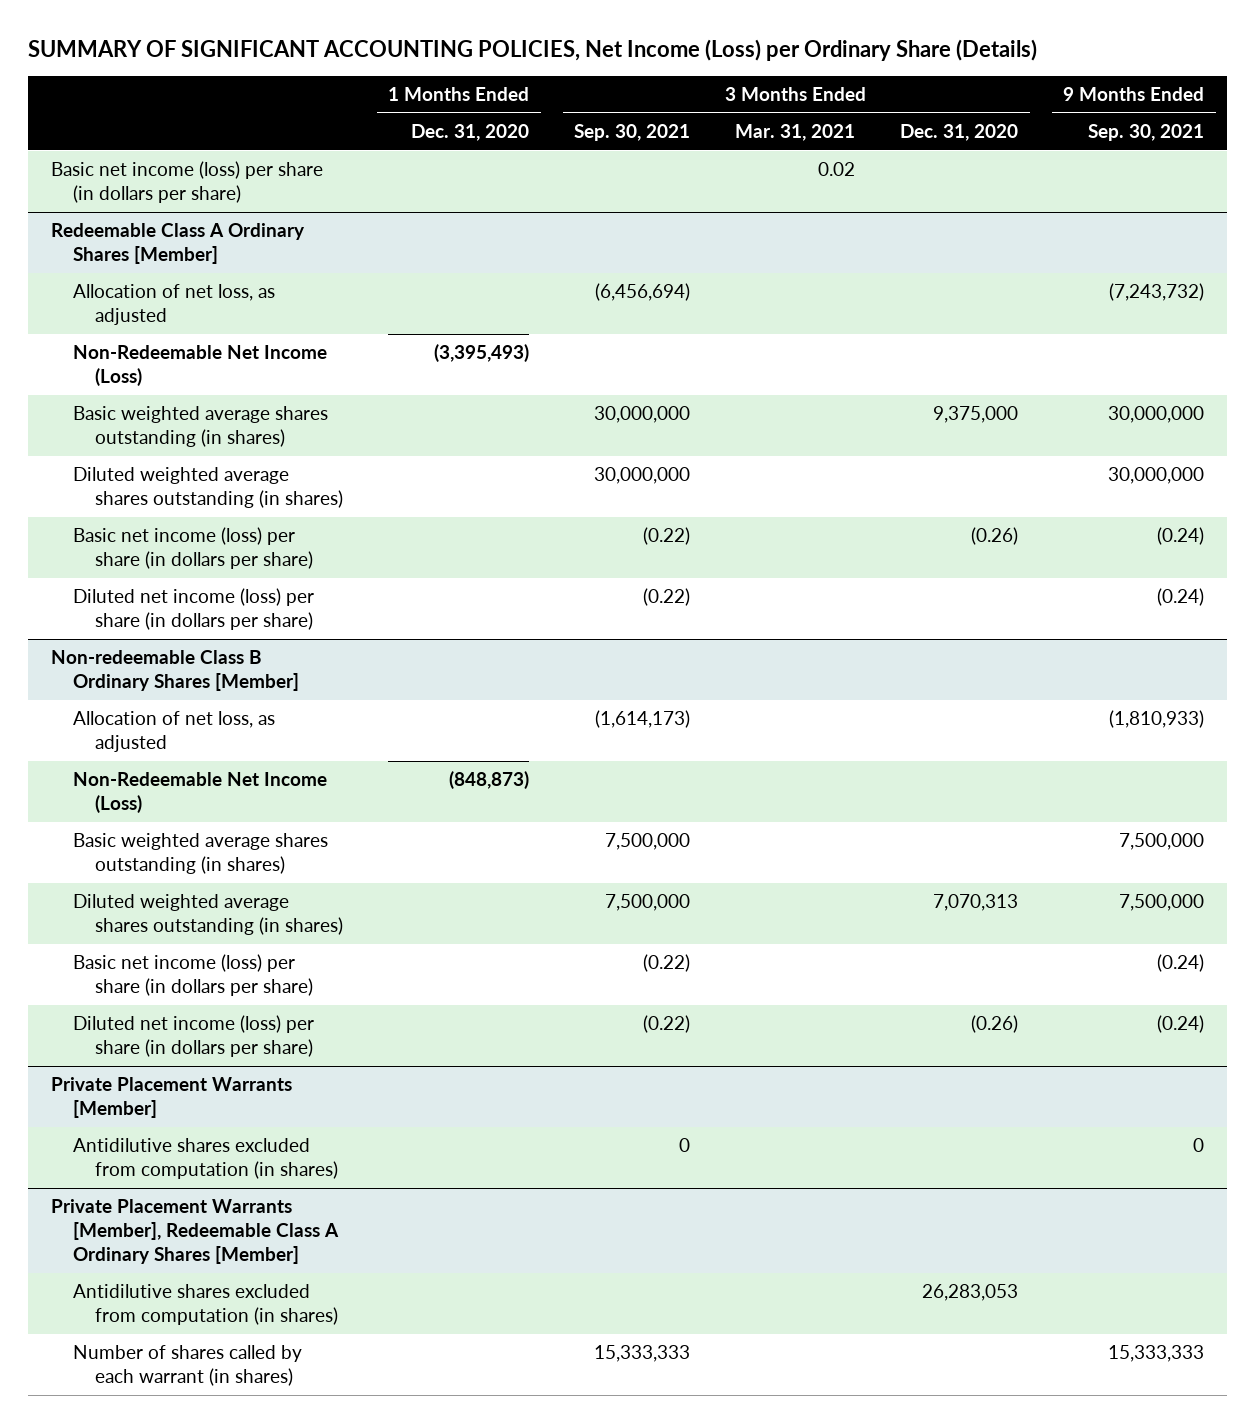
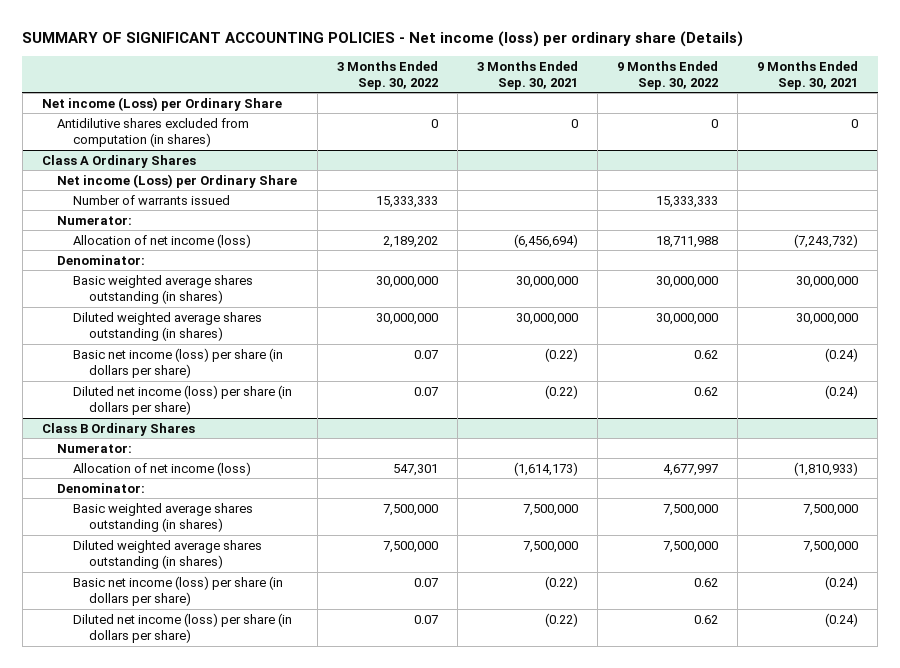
- SUMMARY OF SIGNIFICANT ACCOUNTING POLICIES, Net Income (Loss) per Ordinary Share (Details)
+ SUMMARY OF SIGNIFICANT ACCOUNTING POLICIES - Net income (loss) per ordinary share (Details)
- | 1 Months Ended Dec. 31, 2020 | 3 Months Ended Sep. 30, 2021 | 3 Months Ended Mar. 31, 2021 | 3 Months Ended Dec. 31, 2020 | 9 Months Ended Sep. 30, 2021
+ | 3 Months Ended Sep. 30, 2022 | 3 Months Ended Sep. 30, 2021 | 9 Months Ended Sep. 30, 2022 | 9 Months Ended Sep. 30, 2021
- Basic net income (loss) per share (in dollars per share) | | | 0.02 | |
- Redeemable Class A Ordinary Shares [Member]
- Allocation of net loss, as adjusted | | (6,456,694) | | | (7,243,732)
- Non-Redeemable Net Income (Loss) | (3,395,493) | | | |
+ Net income (Loss) per Ordinary Share
+ Antidilutive shares excluded from computation (in shares) | 0 | 0 | 0 | 0
+ Class A Ordinary Shares
+ Net income (Loss) per Ordinary Share
+ Number of warrants issued | 15,333,333 | | 15,333,333 |
+ Numerator:
+ Allocation of net income (loss) | 2,189,202 | (6,456,694) | 18,711,988 | (7,243,732)
+ Denominator:
- Non-redeemable Class B Ordinary Shares [Member]
- Allocation of net loss, as adjusted | | (1,614,173) | | | (1,810,933)
- Non-Redeemable Net Income (Loss) | (848,873) | | | |
+ Class B Ordinary Shares
+ Numerator:
+ Allocation of net income (loss) | 547,301 | (1,614,173) | 4,677,997 | (1,810,933)
+ Denominator:
- Private Placement Warrants [Member]
- Antidilutive shares excluded from computation (in shares) | | 0 | | | 0
- Private Placement Warrants [Member], Redeemable Class A Ordinary Shares [Member]
- Antidilutive shares excluded from computation (in shares) | | | | 26,283,053 |
- Number of shares called by each warrant (in shares) | | 15,333,333 | | | 15,333,333

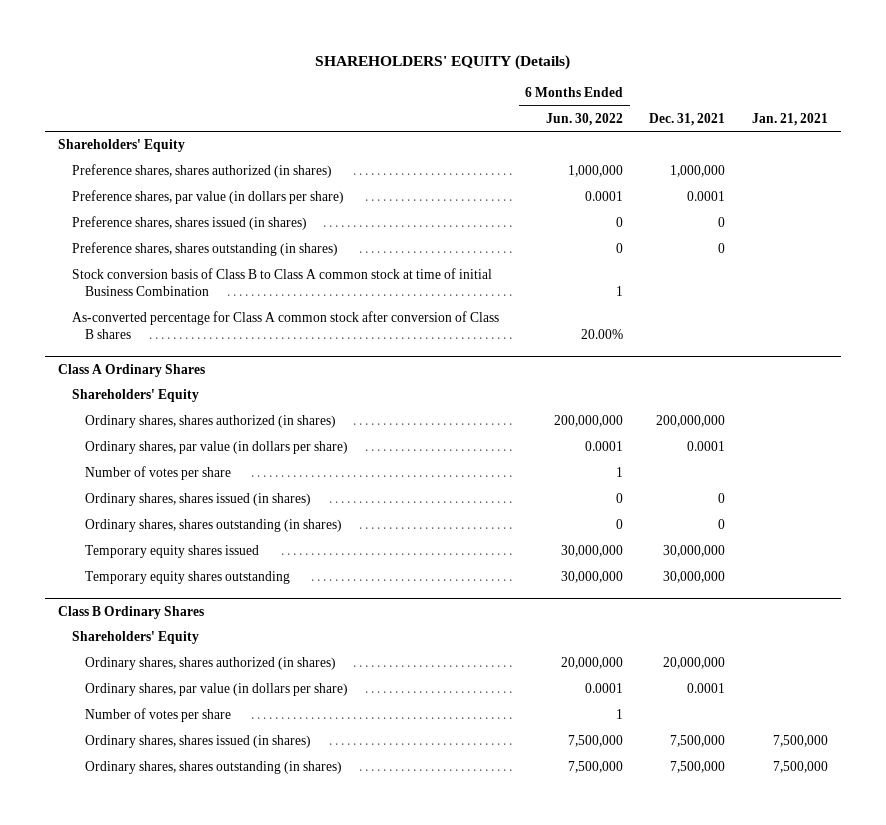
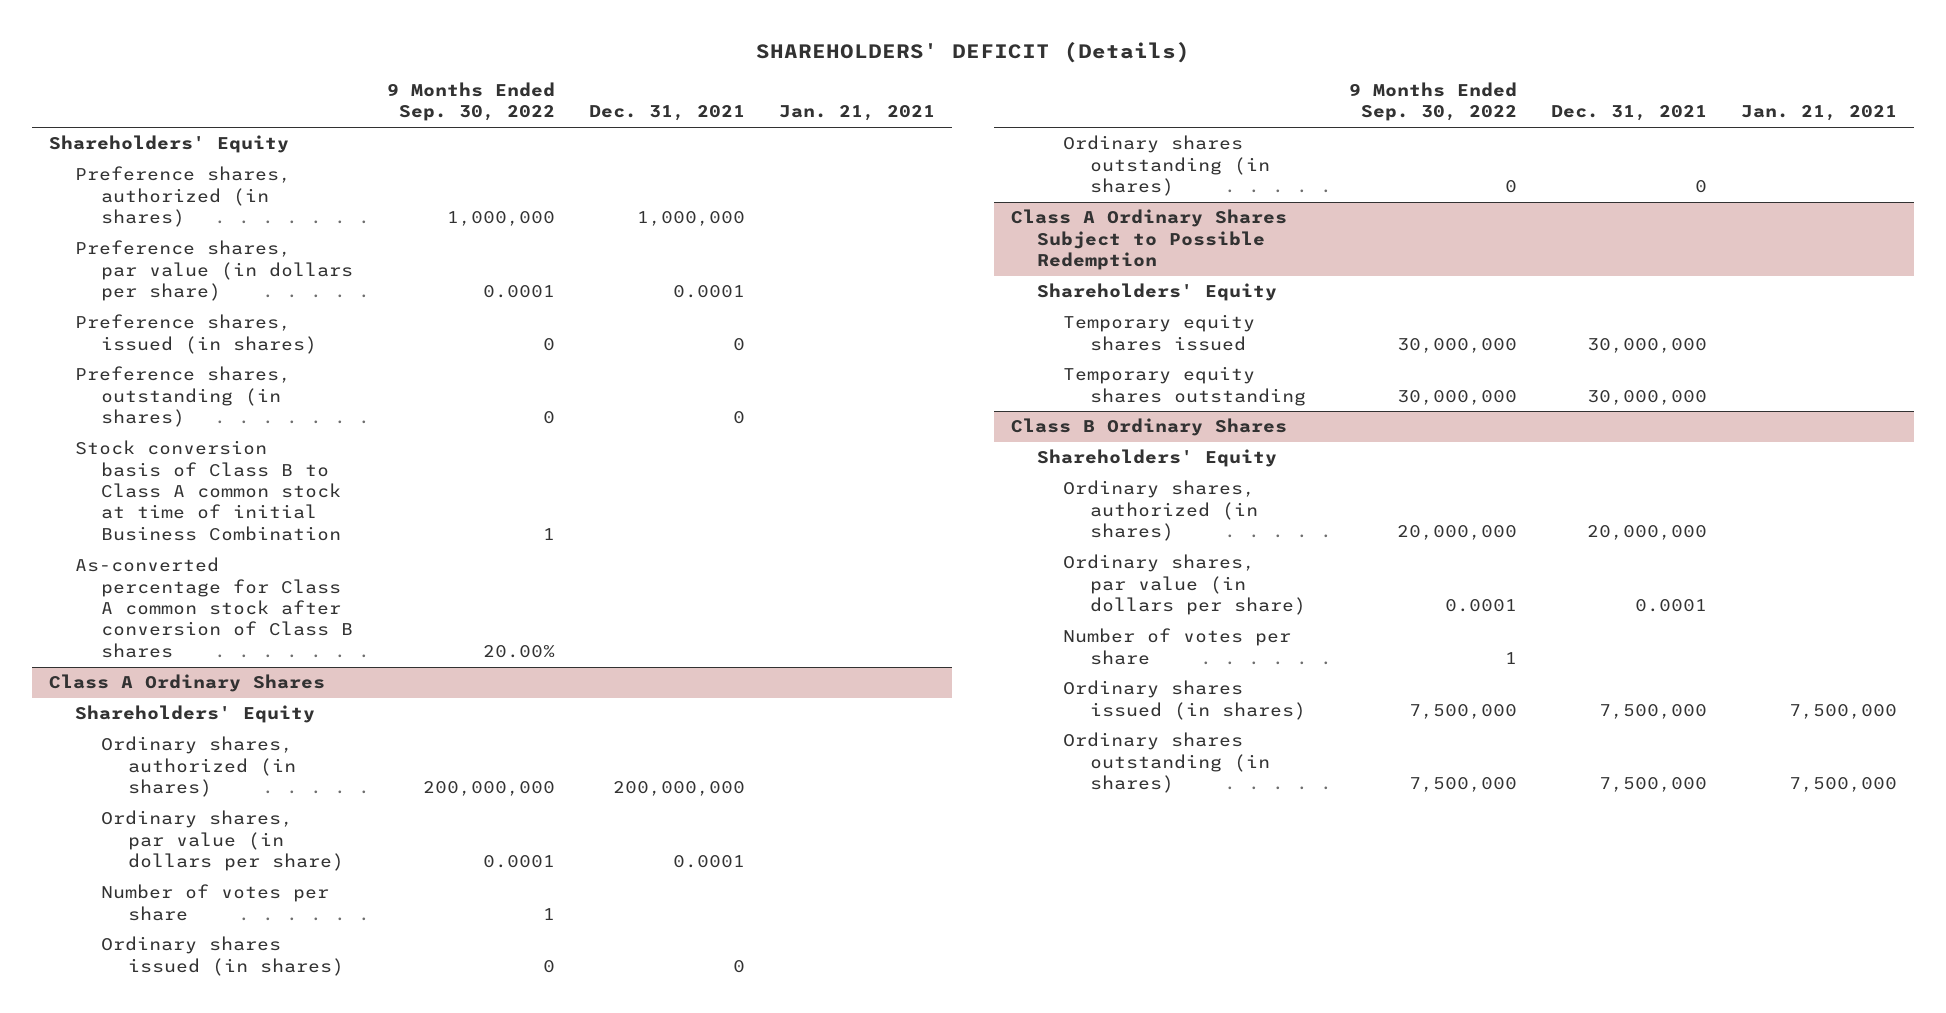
- SHAREHOLDERS' EQUITY (Details)
+ SHAREHOLDERS' DEFICIT (Details)
- | 6 Months Ended Jun. 30, 2022 | Dec. 31, 2021 | Jan. 21, 2021
+ | 9 Months Ended Sep. 30, 2022 | Dec. 31, 2021 | Jan. 21, 2021
- Preference shares, shares authorized (in shares) | 1,000,000 | 1,000,000 |
+ Preference shares, authorized (in shares) | 1,000,000 | 1,000,000 |
- Preference shares, shares issued (in shares) | 0 | 0 |
- Preference shares, shares outstanding (in shares) | 0 | 0 |
+ Preference shares, issued (in shares) | 0 | 0 |
+ Preference shares, outstanding (in shares) | 0 | 0 |
@ Class A Ordinary Shares
- Ordinary shares, shares authorized (in shares) | 200,000,000 | 200,000,000 |
+ Ordinary shares, authorized (in shares) | 200,000,000 | 200,000,000 |
- Ordinary shares, shares issued (in shares) | 0 | 0 |
- Ordinary shares, shares outstanding (in shares) | 0 | 0 |
+ Ordinary shares issued (in shares) | 0 | 0 |
+ Ordinary shares outstanding (in shares) | 0 | 0 |
+ Class A Ordinary Shares Subject to Possible Redemption
+ Shareholders' Equity
@ Class B Ordinary Shares
- Ordinary shares, shares authorized (in shares) | 20,000,000 | 20,000,000 |
+ Ordinary shares, authorized (in shares) | 20,000,000 | 20,000,000 |
- Ordinary shares, shares issued (in shares) | 7,500,000 | 7,500,000 | 7,500,000
- Ordinary shares, shares outstanding (in shares) | 7,500,000 | 7,500,000 | 7,500,000
+ Ordinary shares issued (in shares) | 7,500,000 | 7,500,000 | 7,500,000
+ Ordinary shares outstanding (in shares) | 7,500,000 | 7,500,000 | 7,500,000

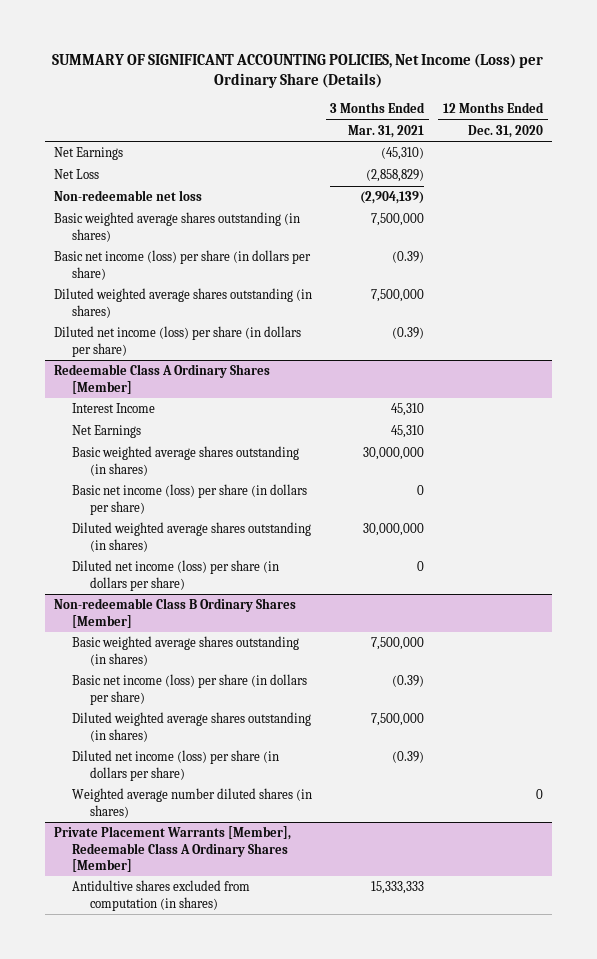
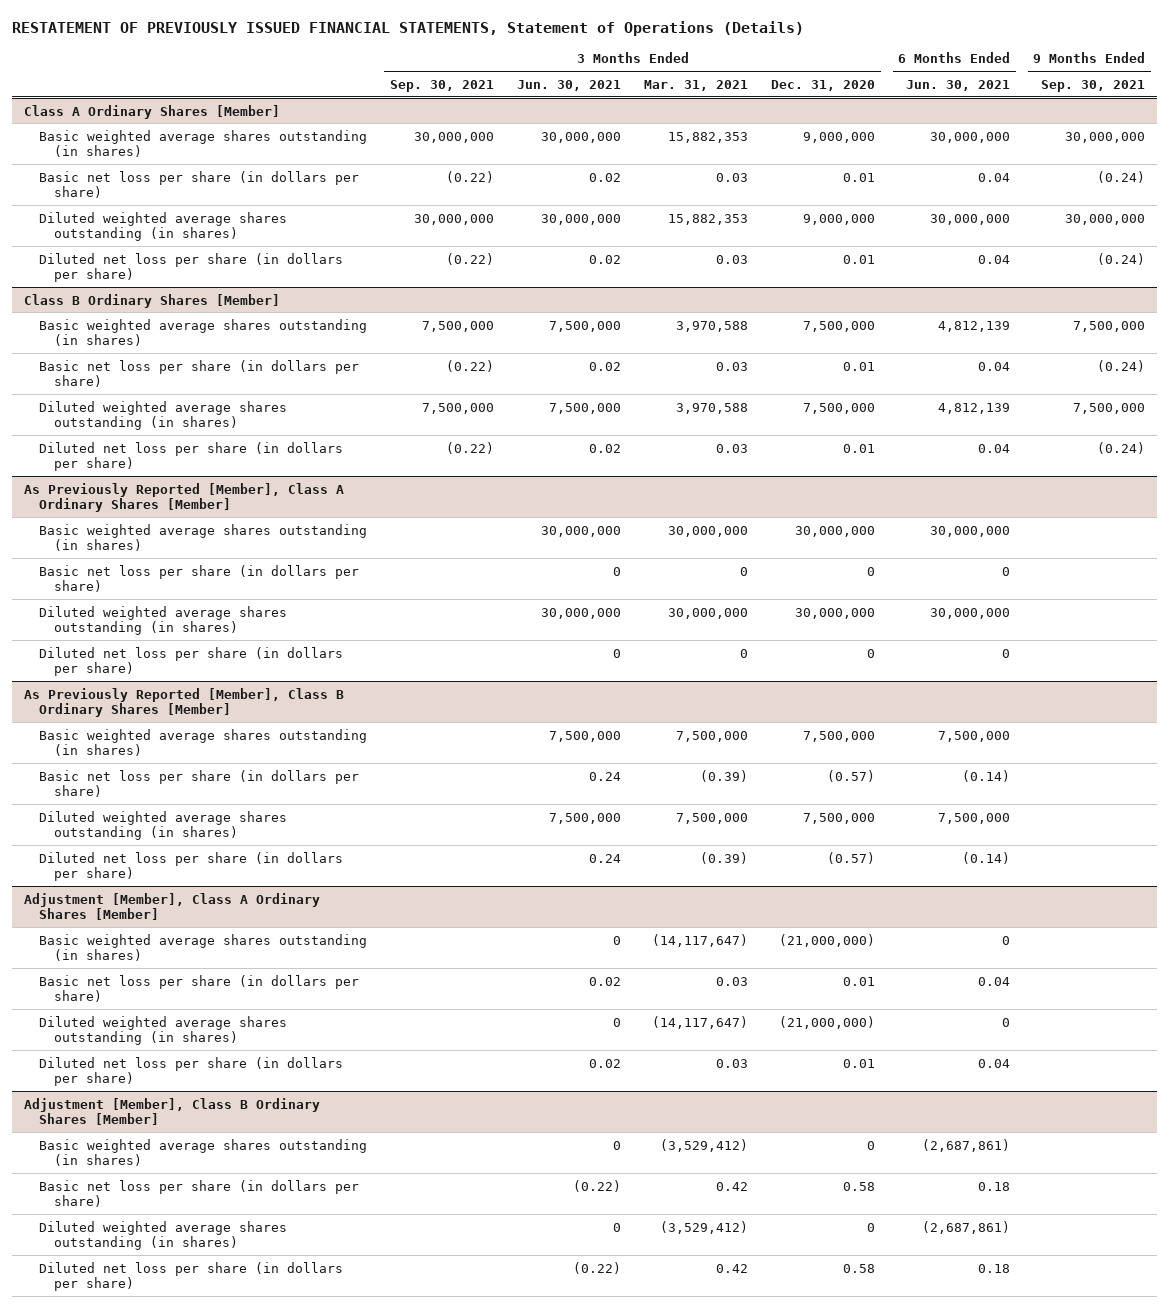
- SUMMARY OF SIGNIFICANT ACCOUNTING POLICIES, Net Income (Loss) per Ordinary Share (Details)
+ RESTATEMENT OF PREVIOUSLY ISSUED FINANCIAL STATEMENTS, Statement of Operations (Details)
- | 3 Months Ended Mar. 31, 2021 | 12 Months Ended Dec. 31, 2020
+ | 3 Months Ended Sep. 30, 2021 | 3 Months Ended Jun. 30, 2021 | 3 Months Ended Mar. 31, 2021 | 3 Months Ended Dec. 31, 2020 | 6 Months Ended Jun. 30, 2021 | 9 Months Ended Sep. 30, 2021
- Net Earnings | (45,310) |
- Net Loss | (2,858,829) |
- Non-redeemable net loss | (2,904,139) |
- Basic weighted average shares outstanding (in shares) | 7,500,000 |
- Basic net income (loss) per share (in dollars per share) | (0.39) |
- Diluted weighted average shares outstanding (in shares) | 7,500,000 |
- Diluted net income (loss) per share (in dollars per share) | (0.39) |
- Redeemable Class A Ordinary Shares [Member]
- Interest Income | 45,310 |
- Net Earnings | 45,310 |
+ Class A Ordinary Shares [Member]
+ Basic weighted average shares outstanding (in shares) | 30,000,000 | 30,000,000 | 15,882,353 | 9,000,000 | 30,000,000 | 30,000,000
+ Basic net loss per share (in dollars per share) | (0.22) | 0.02 | 0.03 | 0.01 | 0.04 | (0.24)
+ Diluted weighted average shares outstanding (in shares) | 30,000,000 | 30,000,000 | 15,882,353 | 9,000,000 | 30,000,000 | 30,000,000
+ Diluted net loss per share (in dollars per share) | (0.22) | 0.02 | 0.03 | 0.01 | 0.04 | (0.24)
+ Class B Ordinary Shares [Member]
+ Basic weighted average shares outstanding (in shares) | 7,500,000 | 7,500,000 | 3,970,588 | 7,500,000 | 4,812,139 | 7,500,000
+ Basic net loss per share (in dollars per share) | (0.22) | 0.02 | 0.03 | 0.01 | 0.04 | (0.24)
+ Diluted weighted average shares outstanding (in shares) | 7,500,000 | 7,500,000 | 3,970,588 | 7,500,000 | 4,812,139 | 7,500,000
+ Diluted net loss per share (in dollars per share) | (0.22) | 0.02 | 0.03 | 0.01 | 0.04 | (0.24)
+ As Previously Reported [Member], Class A Ordinary Shares [Member]
- Basic net income (loss) per share (in dollars per share) | 0 |
+ Basic net loss per share (in dollars per share) | | 0 | 0 | 0 | 0 |
- Diluted net income (loss) per share (in dollars per share) | 0 |
- Non-redeemable Class B Ordinary Shares [Member]
+ Diluted net loss per share (in dollars per share) | | 0 | 0 | 0 | 0 |
+ As Previously Reported [Member], Class B Ordinary Shares [Member]
- Basic net income (loss) per share (in dollars per share) | (0.39) |
+ Basic net loss per share (in dollars per share) | | 0.24 | (0.39) | (0.57) | (0.14) |
- Diluted net income (loss) per share (in dollars per share) | (0.39) |
- Weighted average number diluted shares (in shares) | | 0
- Private Placement Warrants [Member], Redeemable Class A Ordinary Shares [Member]
- Antidultive shares excluded from computation (in shares) | 15,333,333 |
+ Diluted net loss per share (in dollars per share) | | 0.24 | (0.39) | (0.57) | (0.14) |
+ Adjustment [Member], Class A Ordinary Shares [Member]
+ Basic weighted average shares outstanding (in shares) | | 0 | (14,117,647) | (21,000,000) | 0 |
+ Basic net loss per share (in dollars per share) | | 0.02 | 0.03 | 0.01 | 0.04 |
+ Diluted weighted average shares outstanding (in shares) | | 0 | (14,117,647) | (21,000,000) | 0 |
+ Diluted net loss per share (in dollars per share) | | 0.02 | 0.03 | 0.01 | 0.04 |
+ Adjustment [Member], Class B Ordinary Shares [Member]
+ Basic weighted average shares outstanding (in shares) | | 0 | (3,529,412) | 0 | (2,687,861) |
+ Basic net loss per share (in dollars per share) | | (0.22) | 0.42 | 0.58 | 0.18 |
+ Diluted weighted average shares outstanding (in shares) | | 0 | (3,529,412) | 0 | (2,687,861) |
+ Diluted net loss per share (in dollars per share) | | (0.22) | 0.42 | 0.58 | 0.18 |

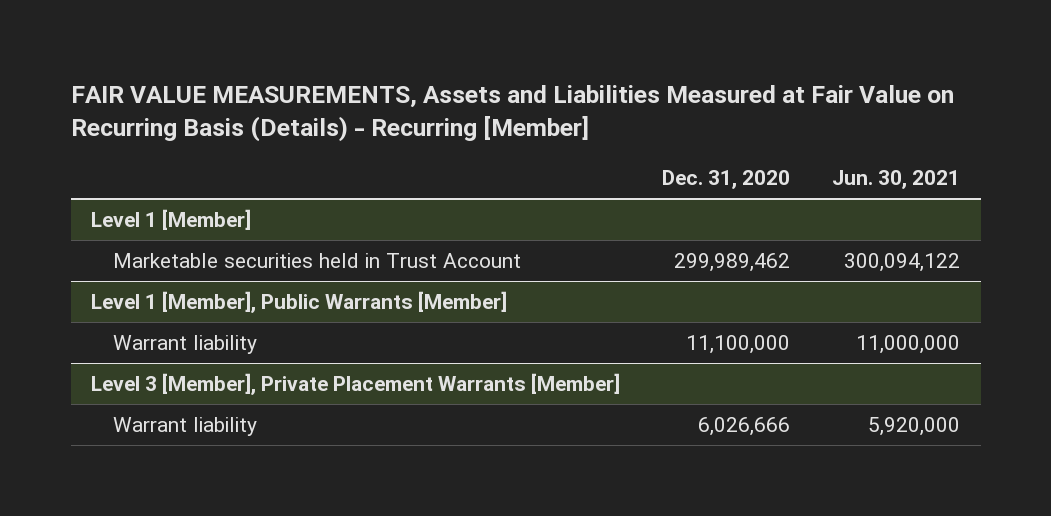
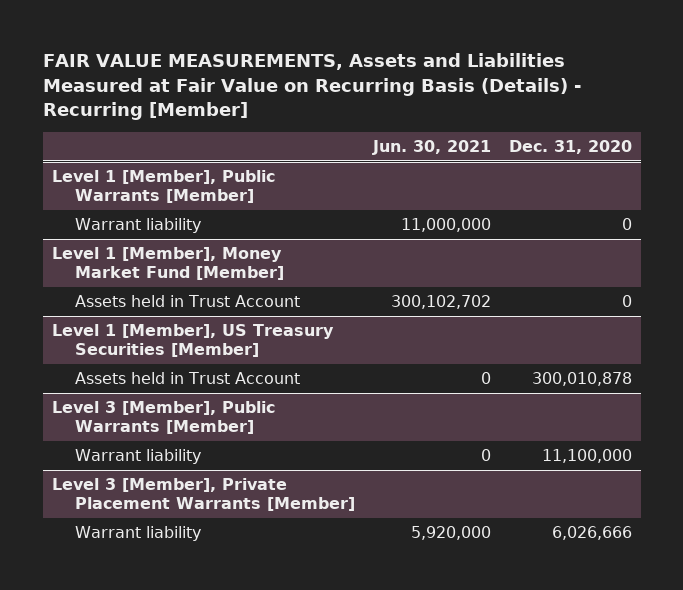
- | Dec. 31, 2020 | Jun. 30, 2021
+ | Jun. 30, 2021 | Dec. 31, 2020
- Level 1 [Member]
- Marketable securities held in Trust Account | 299,989,462 | 300,094,122
@ Level 1 [Member], Public Warrants [Member]
- Warrant liability | 11,100,000 | 11,000,000
+ Warrant liability | 11,000,000 | 0
+ Level 1 [Member], Money Market Fund [Member]
+ Assets held in Trust Account | 300,102,702 | 0
+ Level 1 [Member], US Treasury Securities [Member]
+ Assets held in Trust Account | 0 | 300,010,878
+ Level 3 [Member], Public Warrants [Member]
+ Warrant liability | 0 | 11,100,000

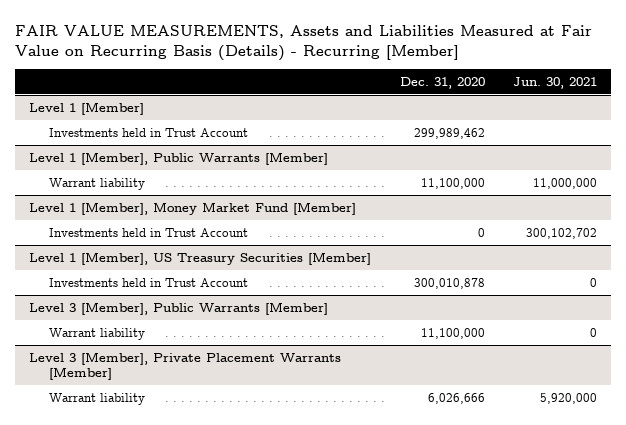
- | Jun. 30, 2021 | Dec. 31, 2020
+ | Dec. 31, 2020 | Jun. 30, 2021
+ Level 1 [Member]
+ Investments held in Trust Account | 299,989,462 |
@ Level 1 [Member], Public Warrants [Member]
- Warrant liability | 11,000,000 | 0
+ Warrant liability | 11,100,000 | 11,000,000
@ Level 1 [Member], Money Market Fund [Member]
- Assets held in Trust Account | 300,102,702 | 0
+ Investments held in Trust Account | 0 | 300,102,702
@ Level 1 [Member], US Treasury Securities [Member]
- Assets held in Trust Account | 0 | 300,010,878
+ Investments held in Trust Account | 300,010,878 | 0

